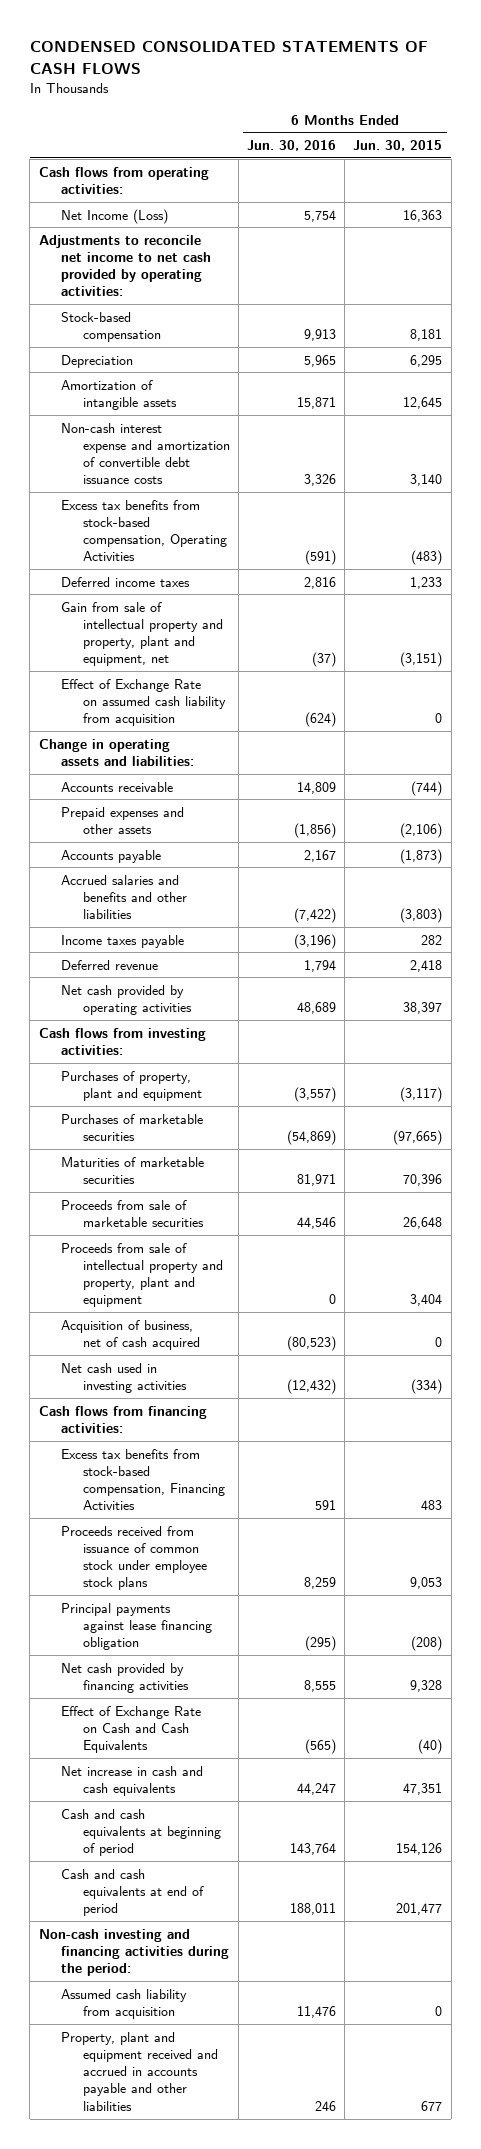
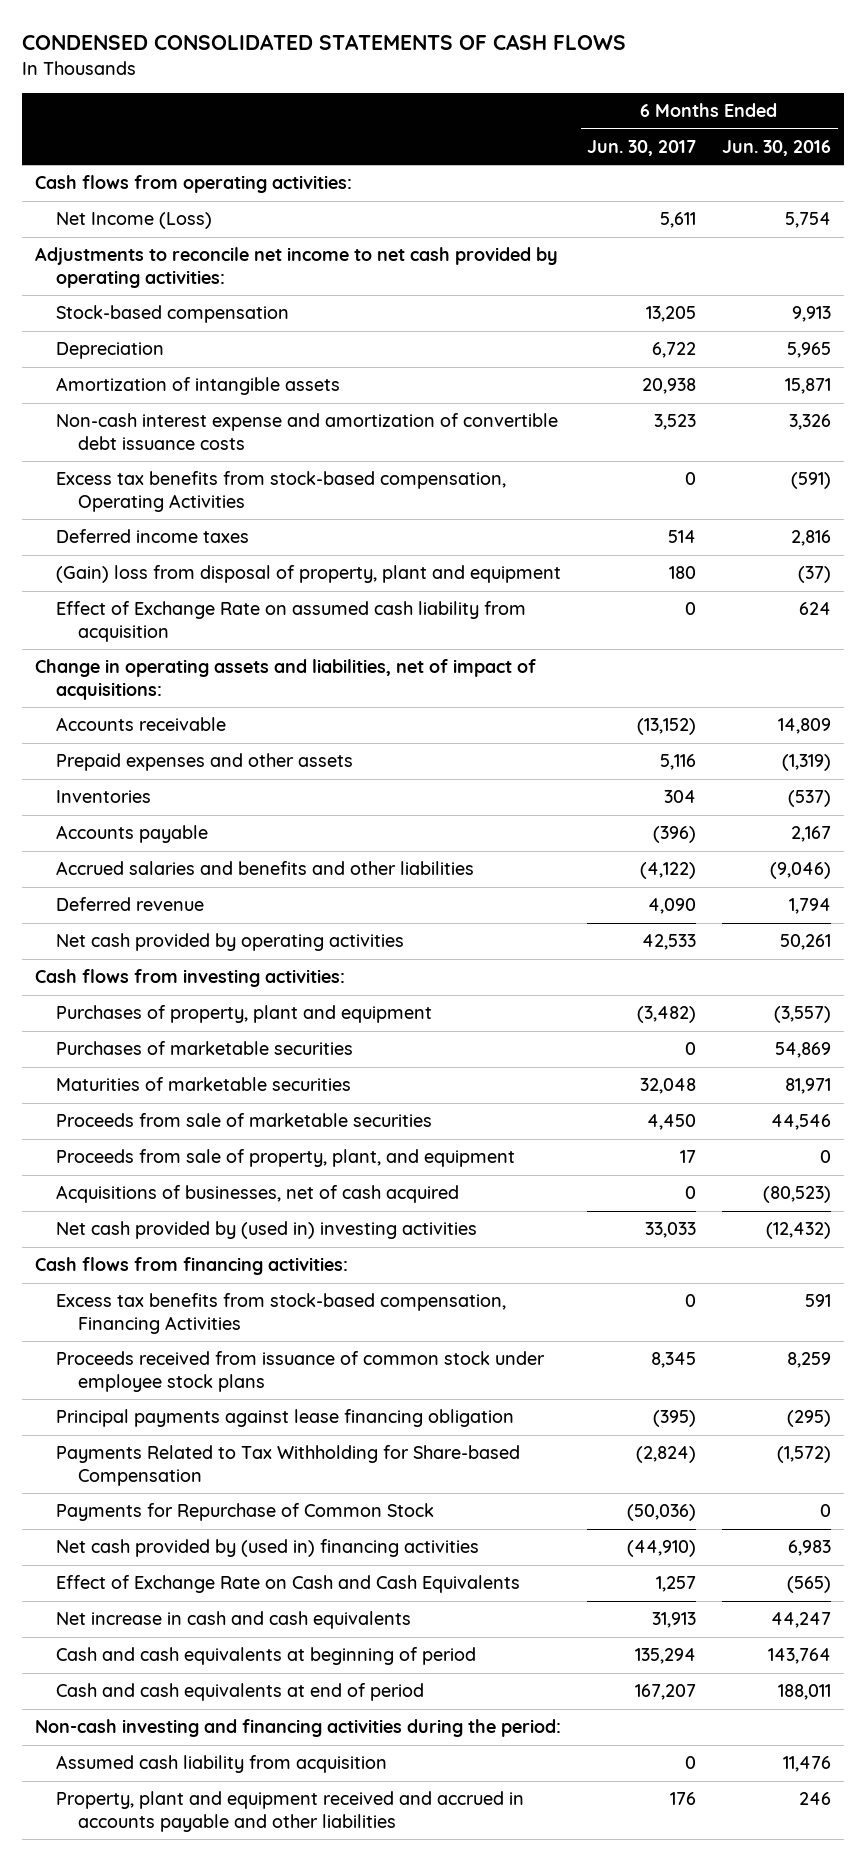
- | 6 Months Ended Jun. 30, 2016 | 6 Months Ended Jun. 30, 2015
+ | 6 Months Ended Jun. 30, 2017 | 6 Months Ended Jun. 30, 2016
- Gain from sale of intellectual property and property, plant and equipment, net | (37) | (3,151)
- Effect of Exchange Rate on assumed cash liability from acquisition | (624) | 0
- Change in operating assets and liabilities:
+ (Gain) loss from disposal of property, plant and equipment | 180 | (37)
+ Effect of Exchange Rate on assumed cash liability from acquisition | 0 | 624
+ Change in operating assets and liabilities, net of impact of acquisitions:
- Prepaid expenses and other assets | (1,856) | (2,106)
+ Prepaid expenses and other assets | 5,116 | (1,319)
+ Inventories | 304 | (537)
- Accrued salaries and benefits and other liabilities | (7,422) | (3,803)
- Income taxes payable | (3,196) | 282
+ Accrued salaries and benefits and other liabilities | (4,122) | (9,046)
- Net cash provided by operating activities | 48,689 | 38,397
+ Net cash provided by operating activities | 42,533 | 50,261
- Purchases of marketable securities | (54,869) | (97,665)
+ Purchases of marketable securities | 0 | 54,869
- Proceeds from sale of intellectual property and property, plant and equipment | 0 | 3,404
- Acquisition of business, net of cash acquired | (80,523) | 0
- Net cash used in investing activities | (12,432) | (334)
+ Proceeds from sale of property, plant, and equipment | 17 | 0
+ Acquisitions of businesses, net of cash acquired | 0 | (80,523)
+ Net cash provided by (used in) investing activities | 33,033 | (12,432)
- Net cash provided by financing activities | 8,555 | 9,328
+ Payments Related to Tax Withholding for Share-based Compensation | (2,824) | (1,572)
+ Payments for Repurchase of Common Stock | (50,036) | 0
+ Net cash provided by (used in) financing activities | (44,910) | 6,983

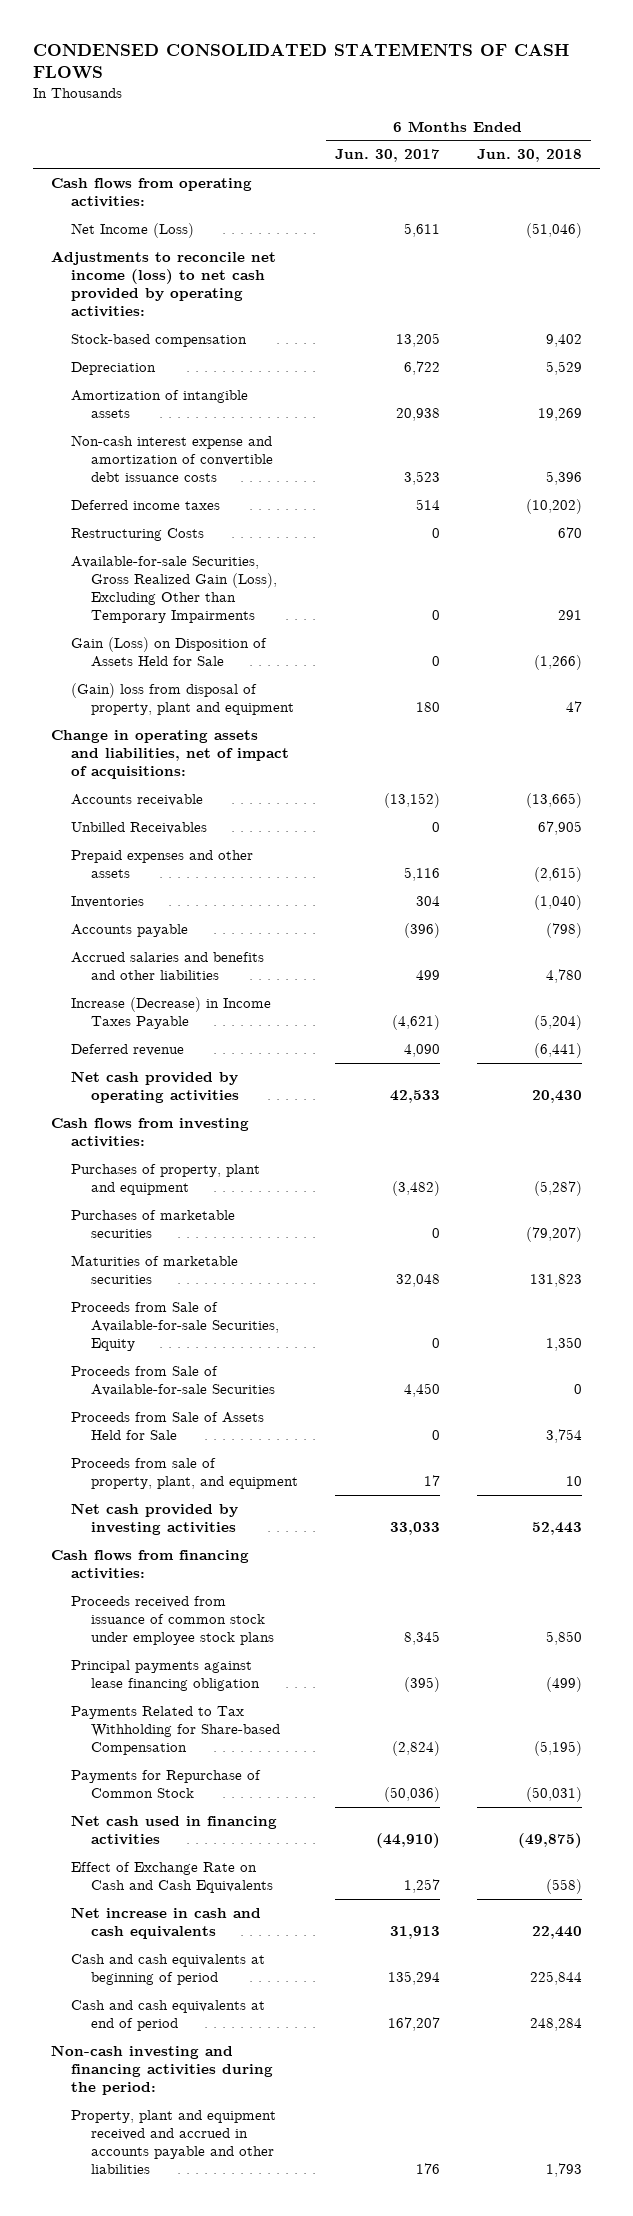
- | 6 Months Ended Jun. 30, 2017 | 6 Months Ended Jun. 30, 2016
+ | 6 Months Ended Jun. 30, 2017 | 6 Months Ended Jun. 30, 2018
- Adjustments to reconcile net income to net cash provided by operating activities:
+ Adjustments to reconcile net income (loss) to net cash provided by operating activities:
- Excess tax benefits from stock-based compensation, Operating Activities | 0 | (591)
+ Restructuring Costs | 0 | 670
+ Available-for-sale Securities, Gross Realized Gain (Loss), Excluding Other than Temporary Impairments | 0 | 291
+ Gain (Loss) on Disposition of Assets Held for Sale | 0 | (1,266)
- Effect of Exchange Rate on assumed cash liability from acquisition | 0 | 624
+ Unbilled Receivables | 0 | 67,905
- Accrued salaries and benefits and other liabilities | (4,122) | (9,046)
+ Accrued salaries and benefits and other liabilities | 499 | 4,780
+ Increase (Decrease) in Income Taxes Payable | (4,621) | (5,204)
- Proceeds from sale of marketable securities | 4,450 | 44,546
+ Proceeds from Sale of Available-for-sale Securities, Equity | 0 | 1,350
+ Proceeds from Sale of Available-for-sale Securities | 4,450 | 0
+ Proceeds from Sale of Assets Held for Sale | 0 | 3,754
- Acquisitions of businesses, net of cash acquired | 0 | (80,523)
- Net cash provided by (used in) investing activities | 33,033 | (12,432)
+ Net cash provided by investing activities | 33,033 | 52,443
- Excess tax benefits from stock-based compensation, Financing Activities | 0 | 591
- Net cash provided by (used in) financing activities | (44,910) | 6,983
+ Net cash used in financing activities | (44,910) | (49,875)
- Assumed cash liability from acquisition | 0 | 11,476

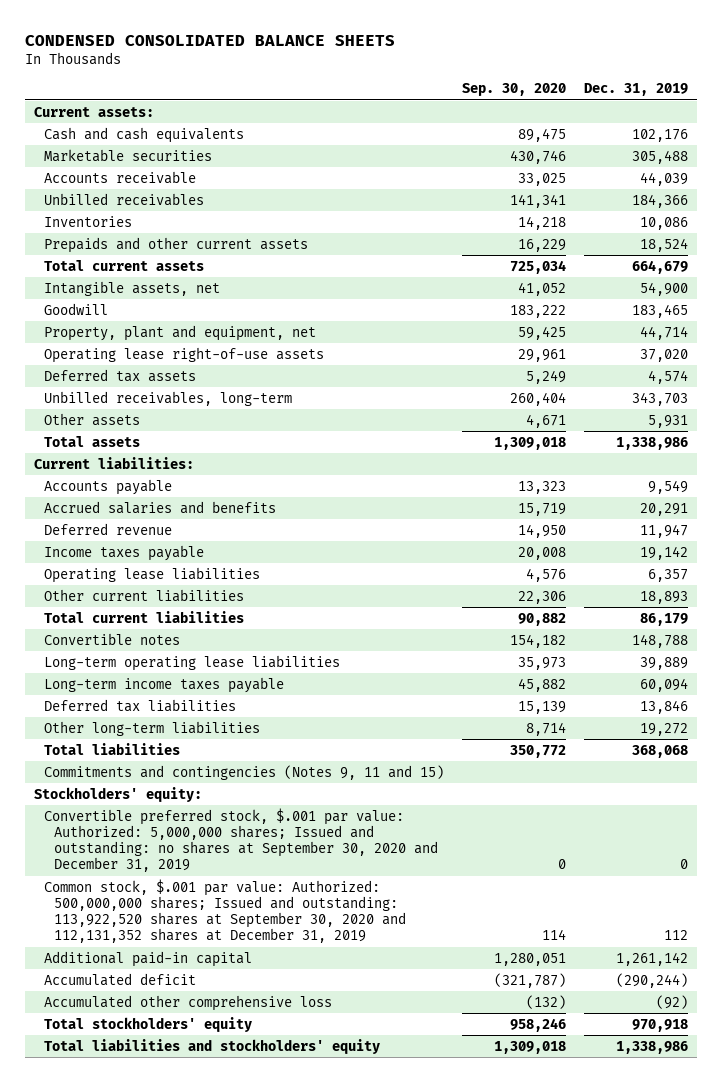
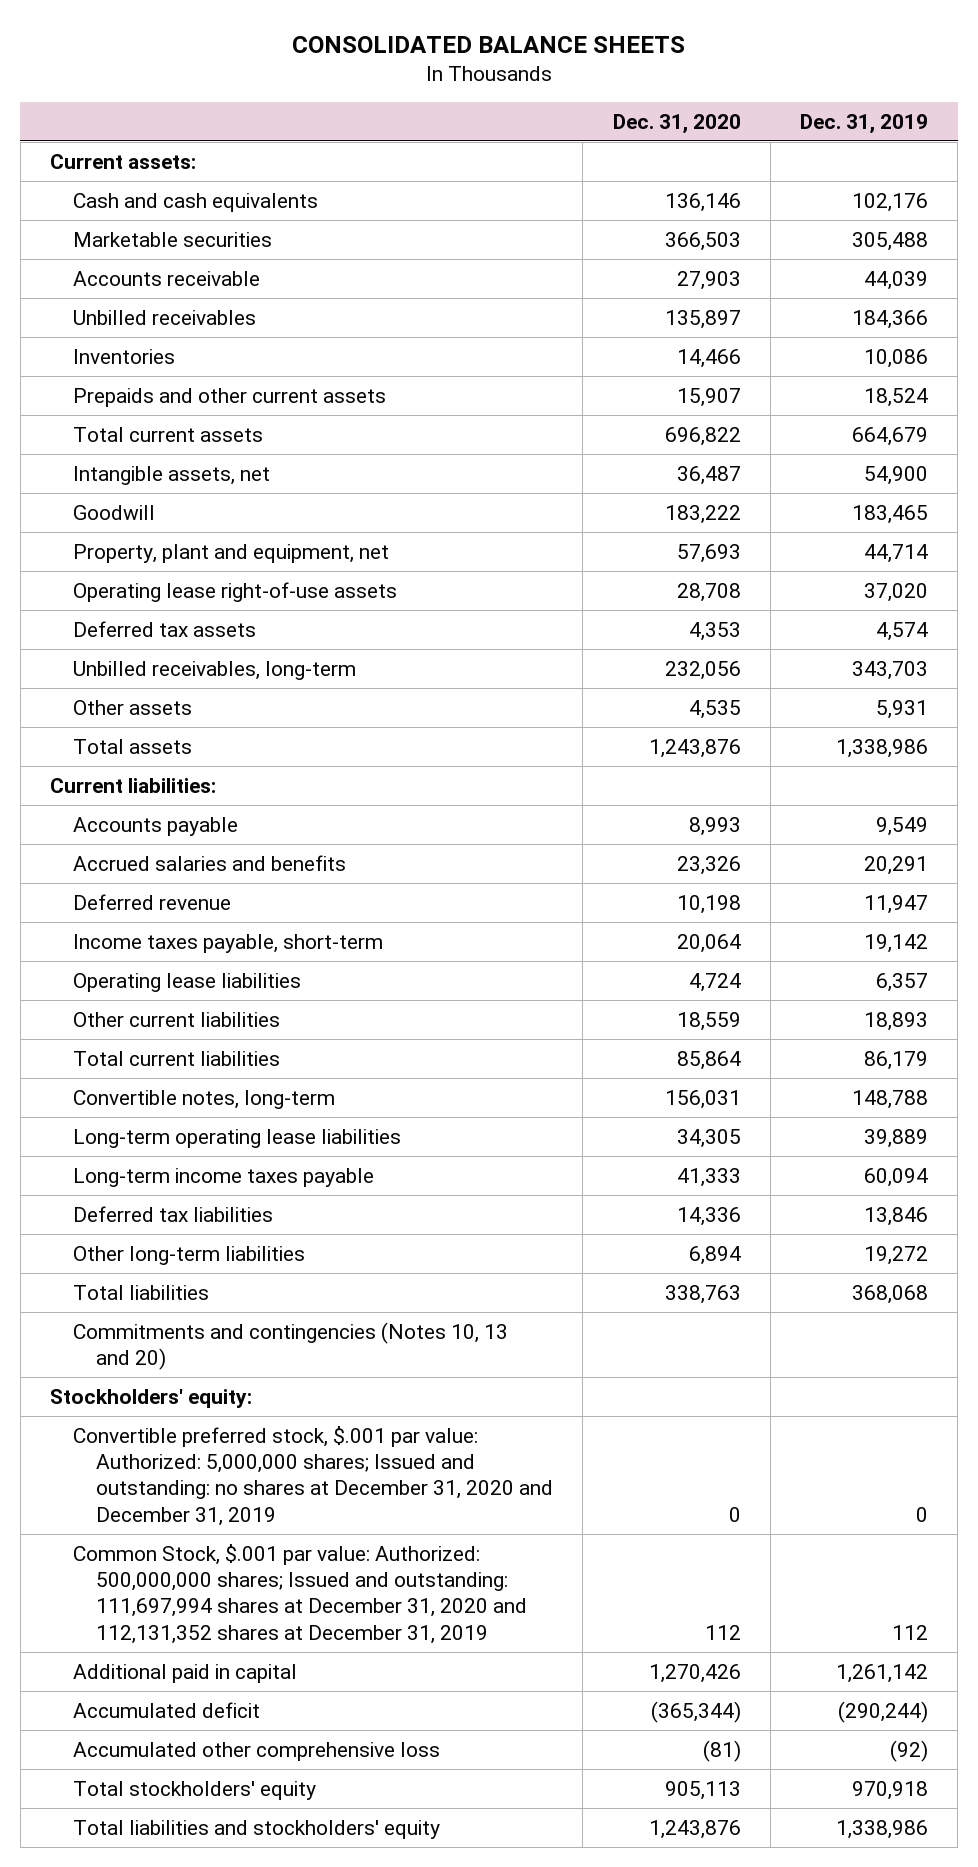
- CONDENSED CONSOLIDATED BALANCE SHEETS
+ CONSOLIDATED BALANCE SHEETS
- | Sep. 30, 2020 | Dec. 31, 2019
+ | Dec. 31, 2020 | Dec. 31, 2019
- Income taxes payable | 20,008 | 19,142
+ Income taxes payable, short-term | 20,064 | 19,142
- Convertible notes | 154,182 | 148,788
+ Convertible notes, long-term | 156,031 | 148,788
- Commitments and contingencies (Notes 9, 11 and 15)
+ Commitments and contingencies (Notes 10, 13 and 20)
- Convertible preferred stock, $.001 par value: Authorized: 5,000,000 shares; Issued and outstanding: no shares at September 30, 2020 and December 31, 2019 | 0 | 0
- Common stock, $.001 par value: Authorized: 500,000,000 shares; Issued and outstanding: 113,922,520 shares at September 30, 2020 and 112,131,352 shares at December 31, 2019 | 114 | 112
- Additional paid-in capital | 1,280,051 | 1,261,142
+ Convertible preferred stock, $.001 par value: Authorized: 5,000,000 shares; Issued and outstanding: no shares at December 31, 2020 and December 31, 2019 | 0 | 0
+ Common Stock, $.001 par value: Authorized: 500,000,000 shares; Issued and outstanding: 111,697,994 shares at December 31, 2020 and 112,131,352 shares at December 31, 2019 | 112 | 112
+ Additional paid in capital | 1,270,426 | 1,261,142

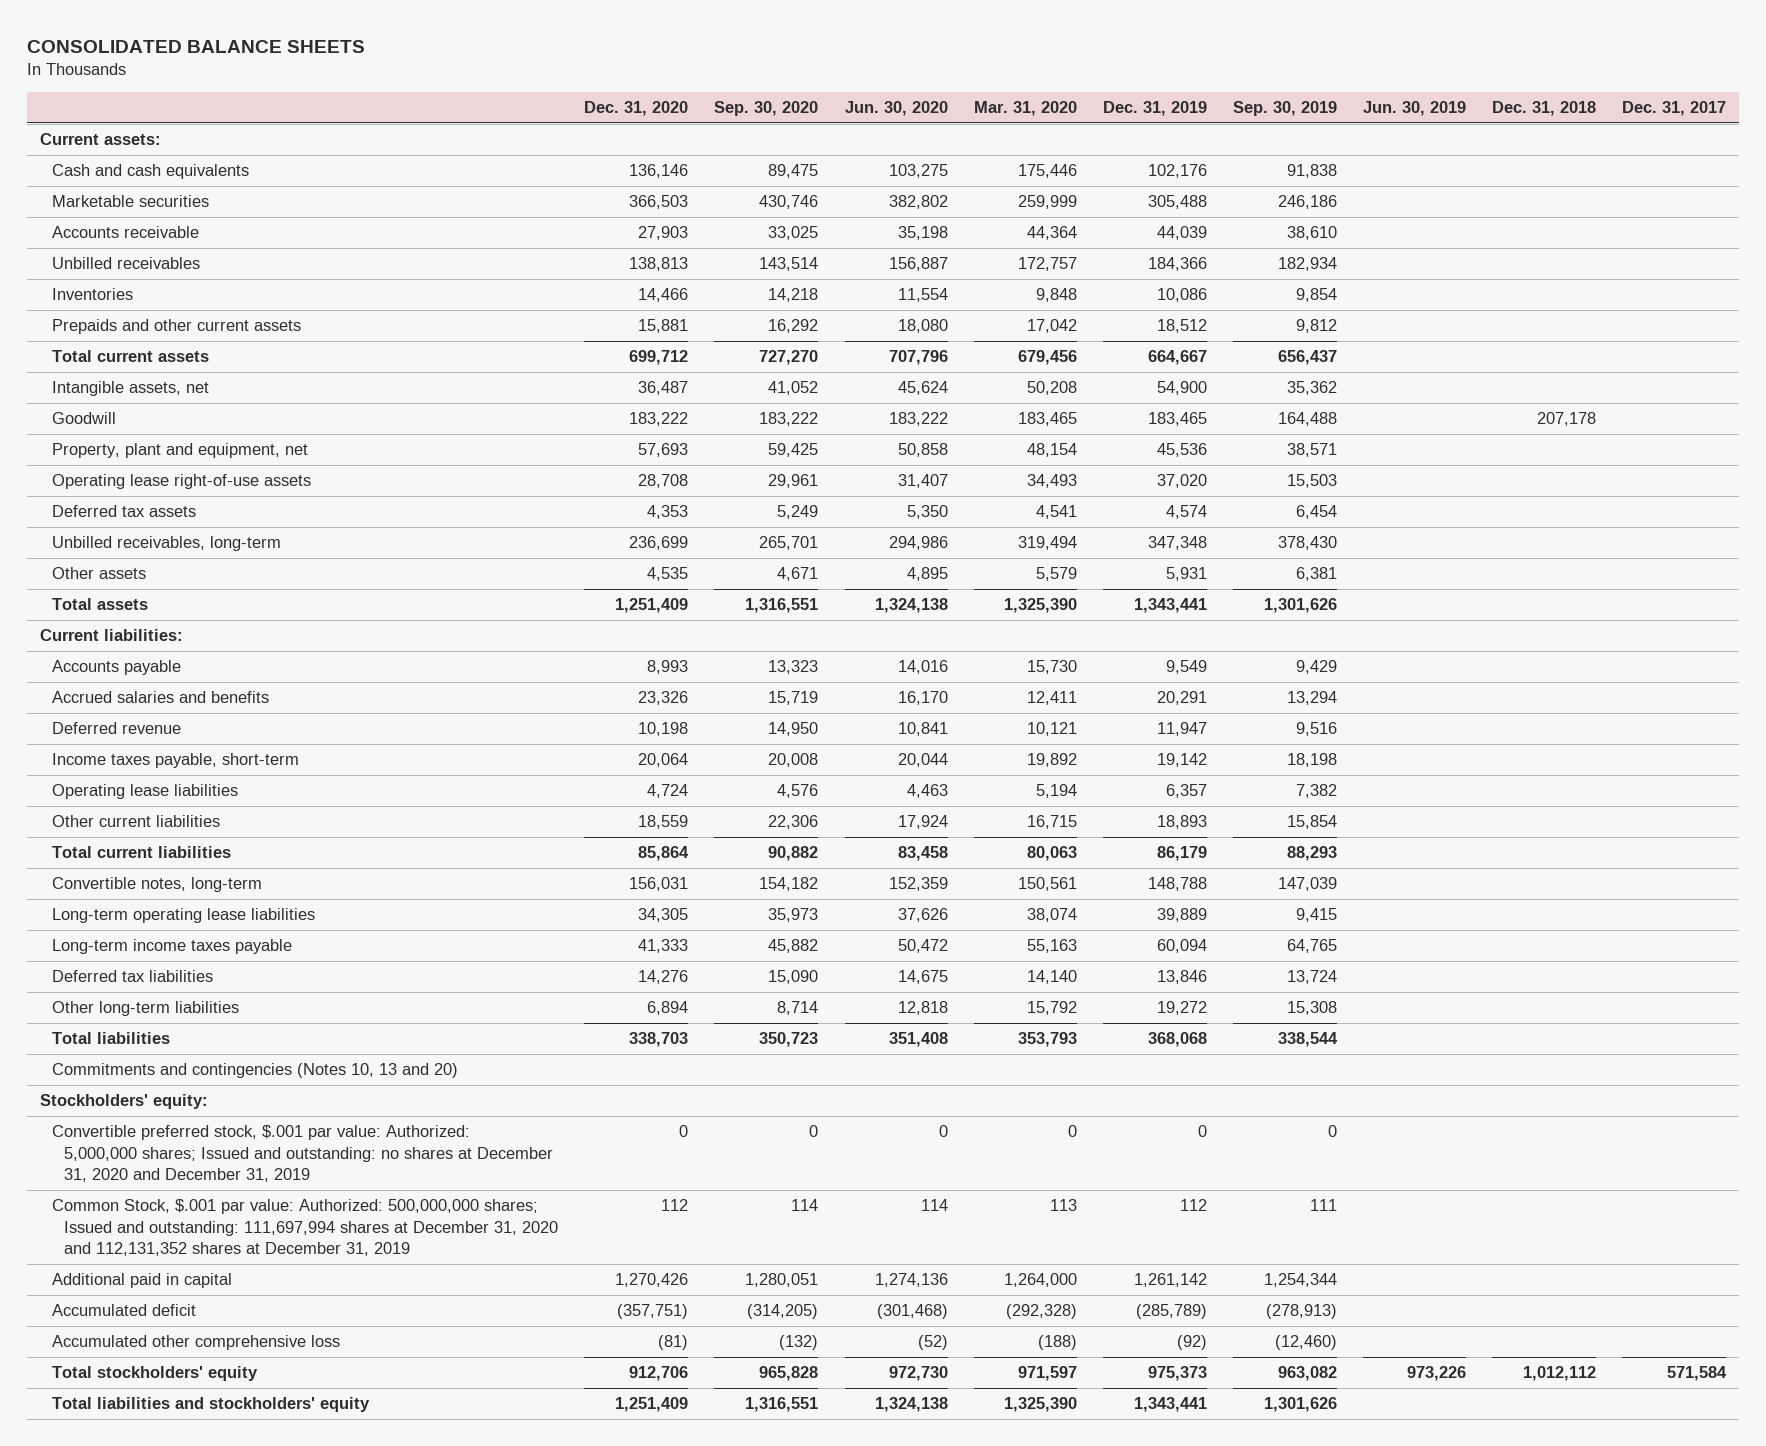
- | Dec. 31, 2020 | Dec. 31, 2019
+ | Dec. 31, 2020 | Sep. 30, 2020 | Jun. 30, 2020 | Mar. 31, 2020 | Dec. 31, 2019 | Sep. 30, 2019 | Jun. 30, 2019 | Dec. 31, 2018 | Dec. 31, 2017
- Unbilled receivables | 135,897 | 184,366
+ Unbilled receivables | 138,813 | 143,514 | 156,887 | 172,757 | 184,366 | 182,934 | | |
- Prepaids and other current assets | 15,907 | 18,524
- Total current assets | 696,822 | 664,679
+ Prepaids and other current assets | 15,881 | 16,292 | 18,080 | 17,042 | 18,512 | 9,812 | | |
+ Total current assets | 699,712 | 727,270 | 707,796 | 679,456 | 664,667 | 656,437 | | |
- Property, plant and equipment, net | 57,693 | 44,714
+ Property, plant and equipment, net | 57,693 | 59,425 | 50,858 | 48,154 | 45,536 | 38,571 | | |
- Unbilled receivables, long-term | 232,056 | 343,703
+ Unbilled receivables, long-term | 236,699 | 265,701 | 294,986 | 319,494 | 347,348 | 378,430 | | |
- Total assets | 1,243,876 | 1,338,986
+ Total assets | 1,251,409 | 1,316,551 | 1,324,138 | 1,325,390 | 1,343,441 | 1,301,626 | | |
- Deferred tax liabilities | 14,336 | 13,846
+ Deferred tax liabilities | 14,276 | 15,090 | 14,675 | 14,140 | 13,846 | 13,724 | | |
- Total liabilities | 338,763 | 368,068
+ Total liabilities | 338,703 | 350,723 | 351,408 | 353,793 | 368,068 | 338,544 | | |
- Accumulated deficit | (365,344) | (290,244)
+ Accumulated deficit | (357,751) | (314,205) | (301,468) | (292,328) | (285,789) | (278,913) | | |
- Total stockholders' equity | 905,113 | 970,918
- Total liabilities and stockholders' equity | 1,243,876 | 1,338,986
+ Total stockholders' equity | 912,706 | 965,828 | 972,730 | 971,597 | 975,373 | 963,082 | 973,226 | 1,012,112 | 571,584
+ Total liabilities and stockholders' equity | 1,251,409 | 1,316,551 | 1,324,138 | 1,325,390 | 1,343,441 | 1,301,626 | | |

